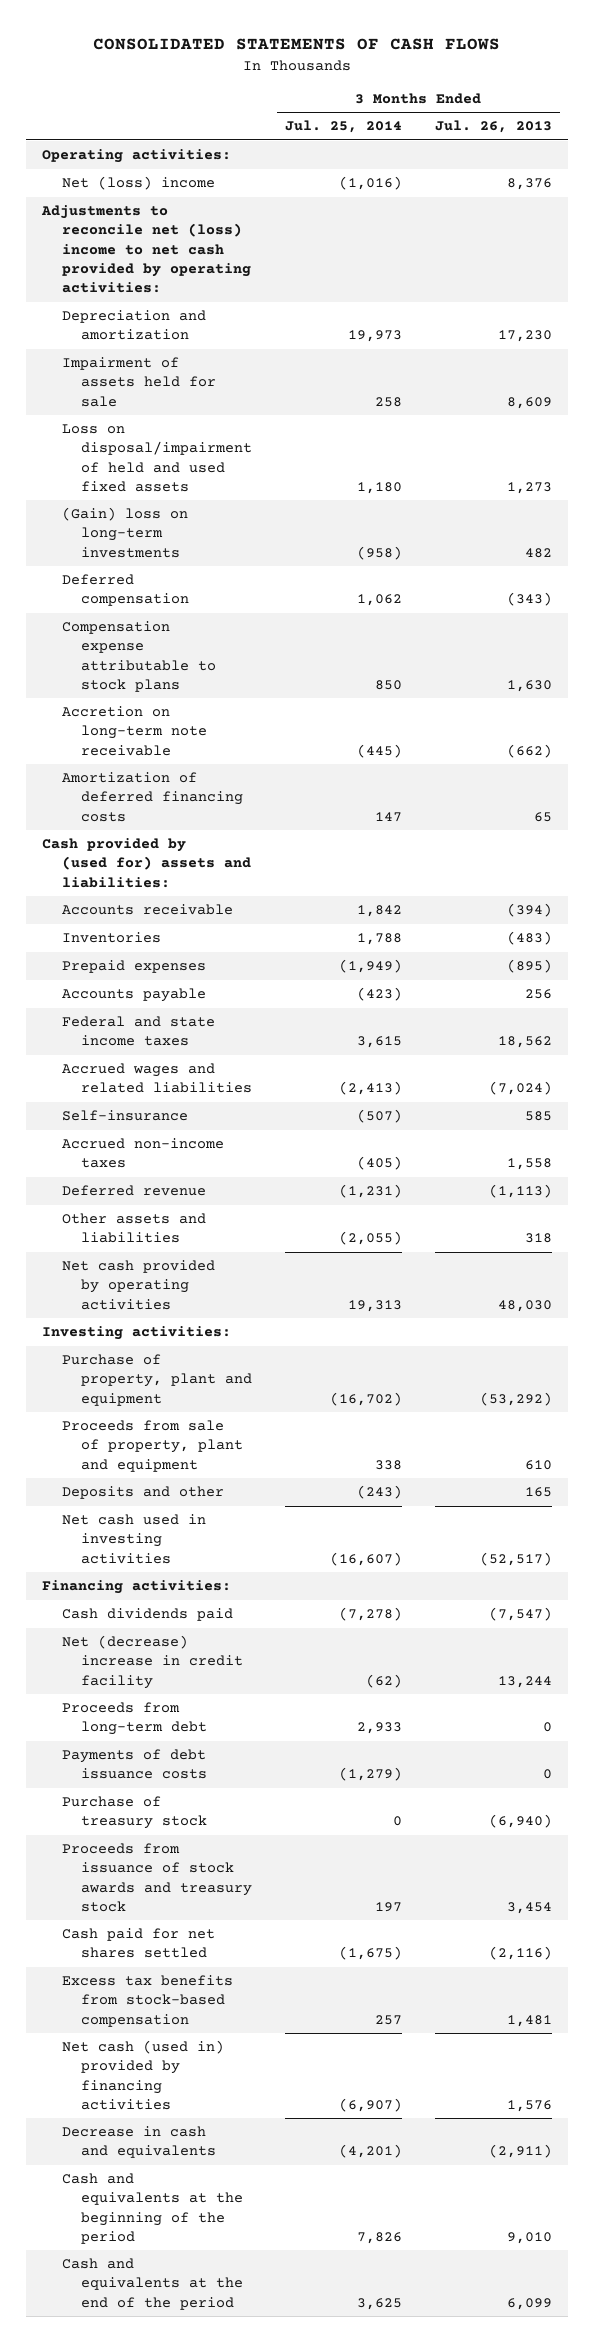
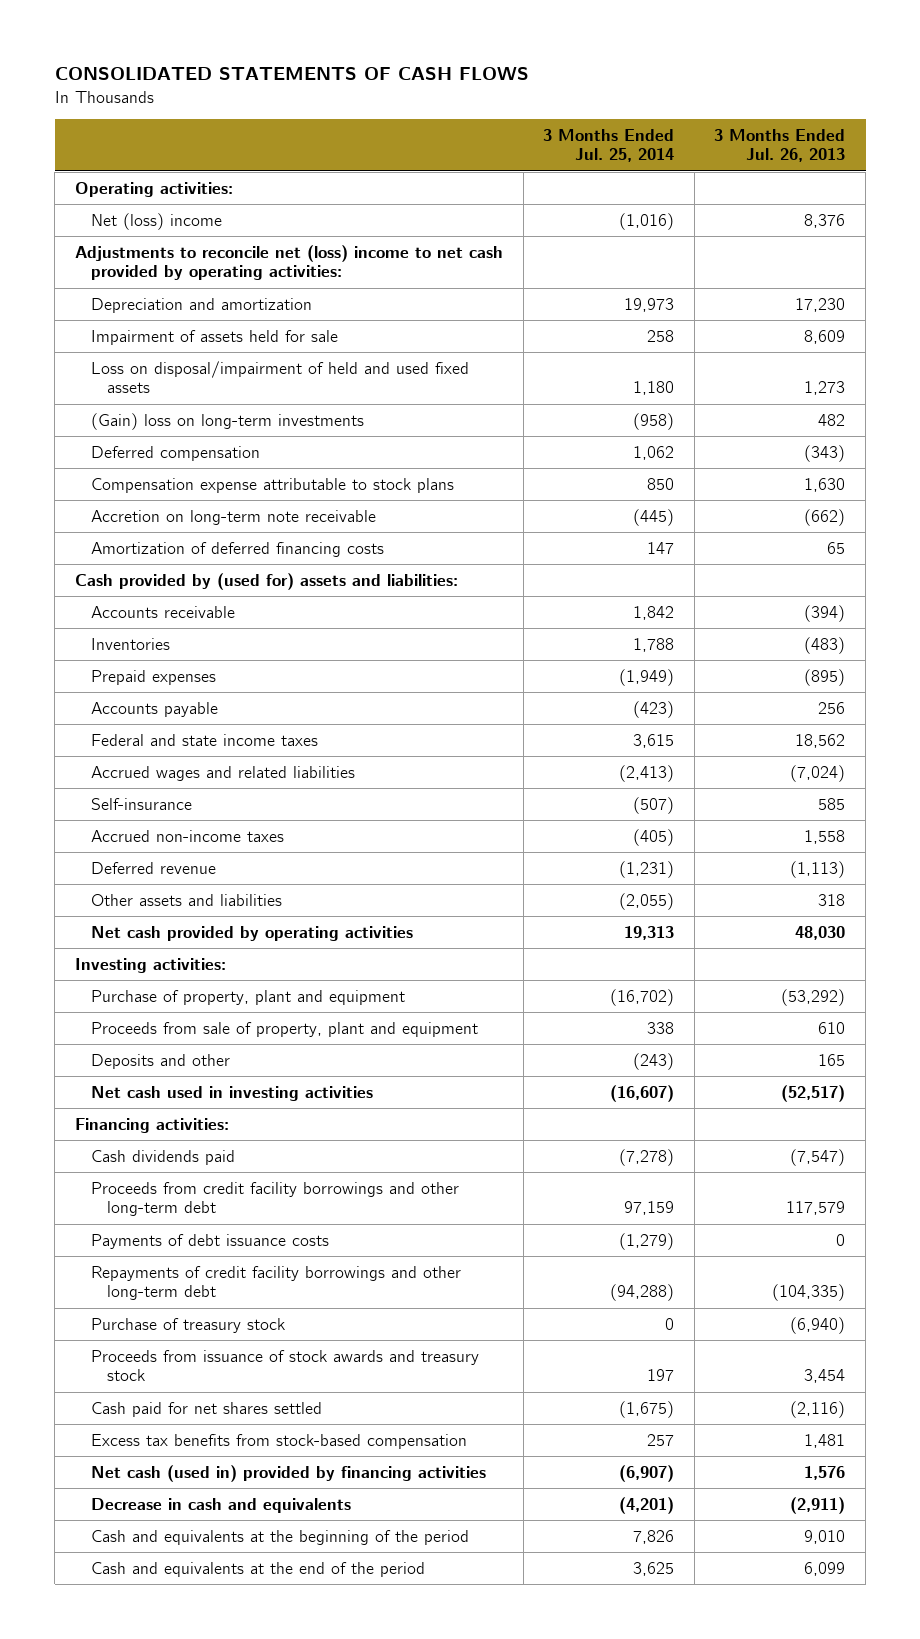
- Net (decrease) increase in credit facility | (62) | 13,244
- Proceeds from long-term debt | 2,933 | 0
+ Proceeds from credit facility borrowings and other long-term debt | 97,159 | 117,579
+ Repayments of credit facility borrowings and other long-term debt | (94,288) | (104,335)

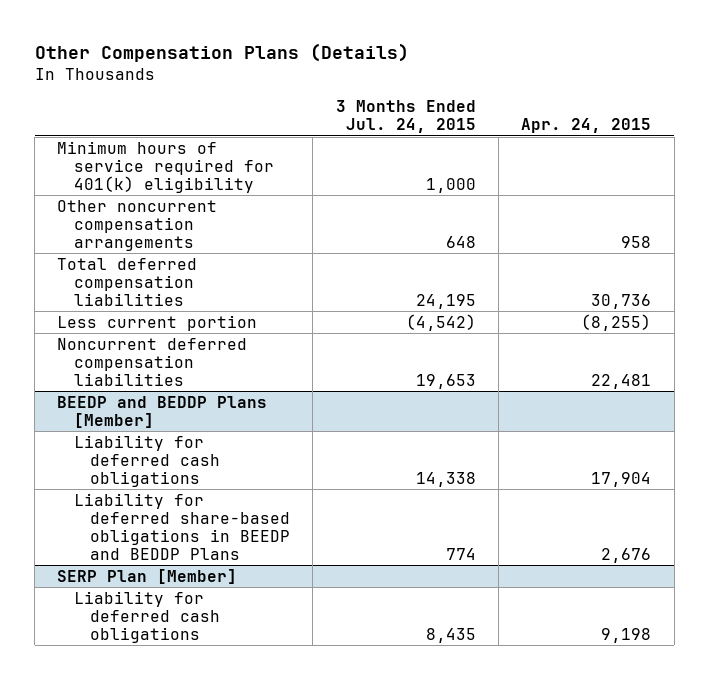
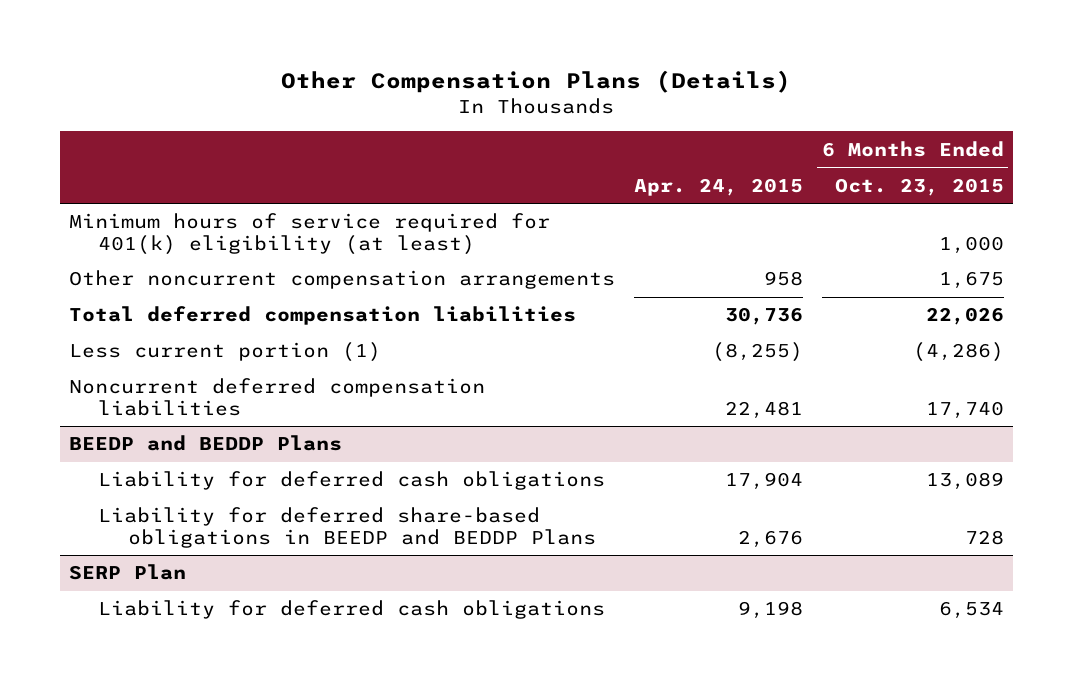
- | 3 Months Ended Jul. 24, 2015 | Apr. 24, 2015
+ | Apr. 24, 2015 | 6 Months Ended Oct. 23, 2015
- Minimum hours of service required for 401(k) eligibility | 1,000 |
+ Minimum hours of service required for 401(k) eligibility (at least) | | 1,000
- Less current portion | (4,542) | (8,255)
+ Less current portion (1) | (8,255) | (4,286)
- BEEDP and BEDDP Plans [Member]
+ BEEDP and BEDDP Plans
- SERP Plan [Member]
+ SERP Plan

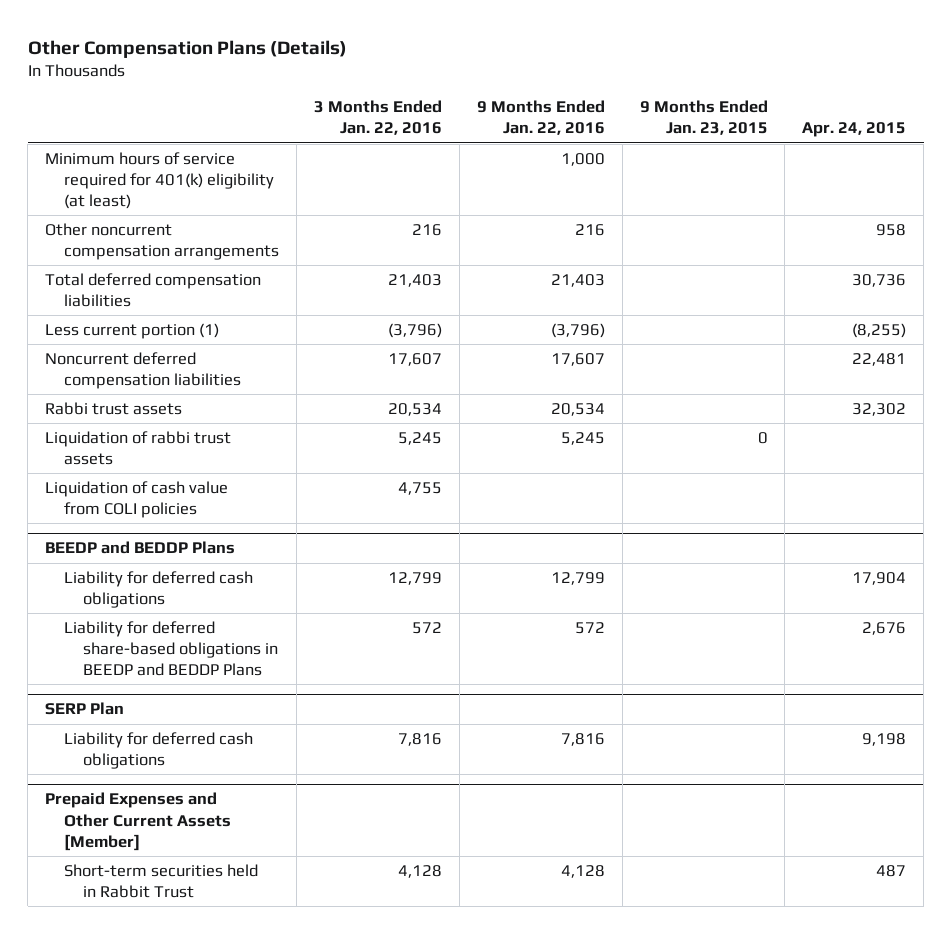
- | Apr. 24, 2015 | 6 Months Ended Oct. 23, 2015
+ | 3 Months Ended Jan. 22, 2016 | 9 Months Ended Jan. 22, 2016 | 9 Months Ended Jan. 23, 2015 | Apr. 24, 2015
+ Rabbi trust assets | 20,534 | 20,534 | | 32,302
+ Liquidation of rabbi trust assets | 5,245 | 5,245 | 0 |
+ Liquidation of cash value from COLI policies | 4,755 | | |
+ Prepaid Expenses and Other Current Assets [Member]
+ Short-term securities held in Rabbit Trust | 4,128 | 4,128 | | 487

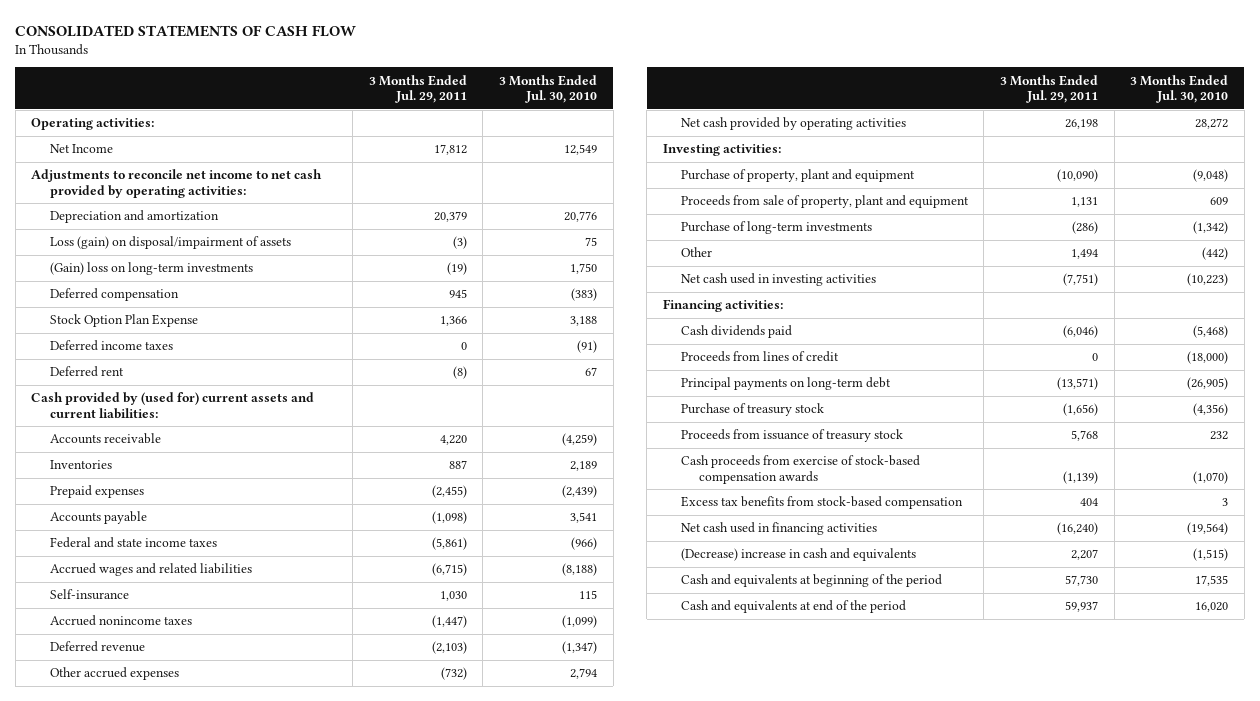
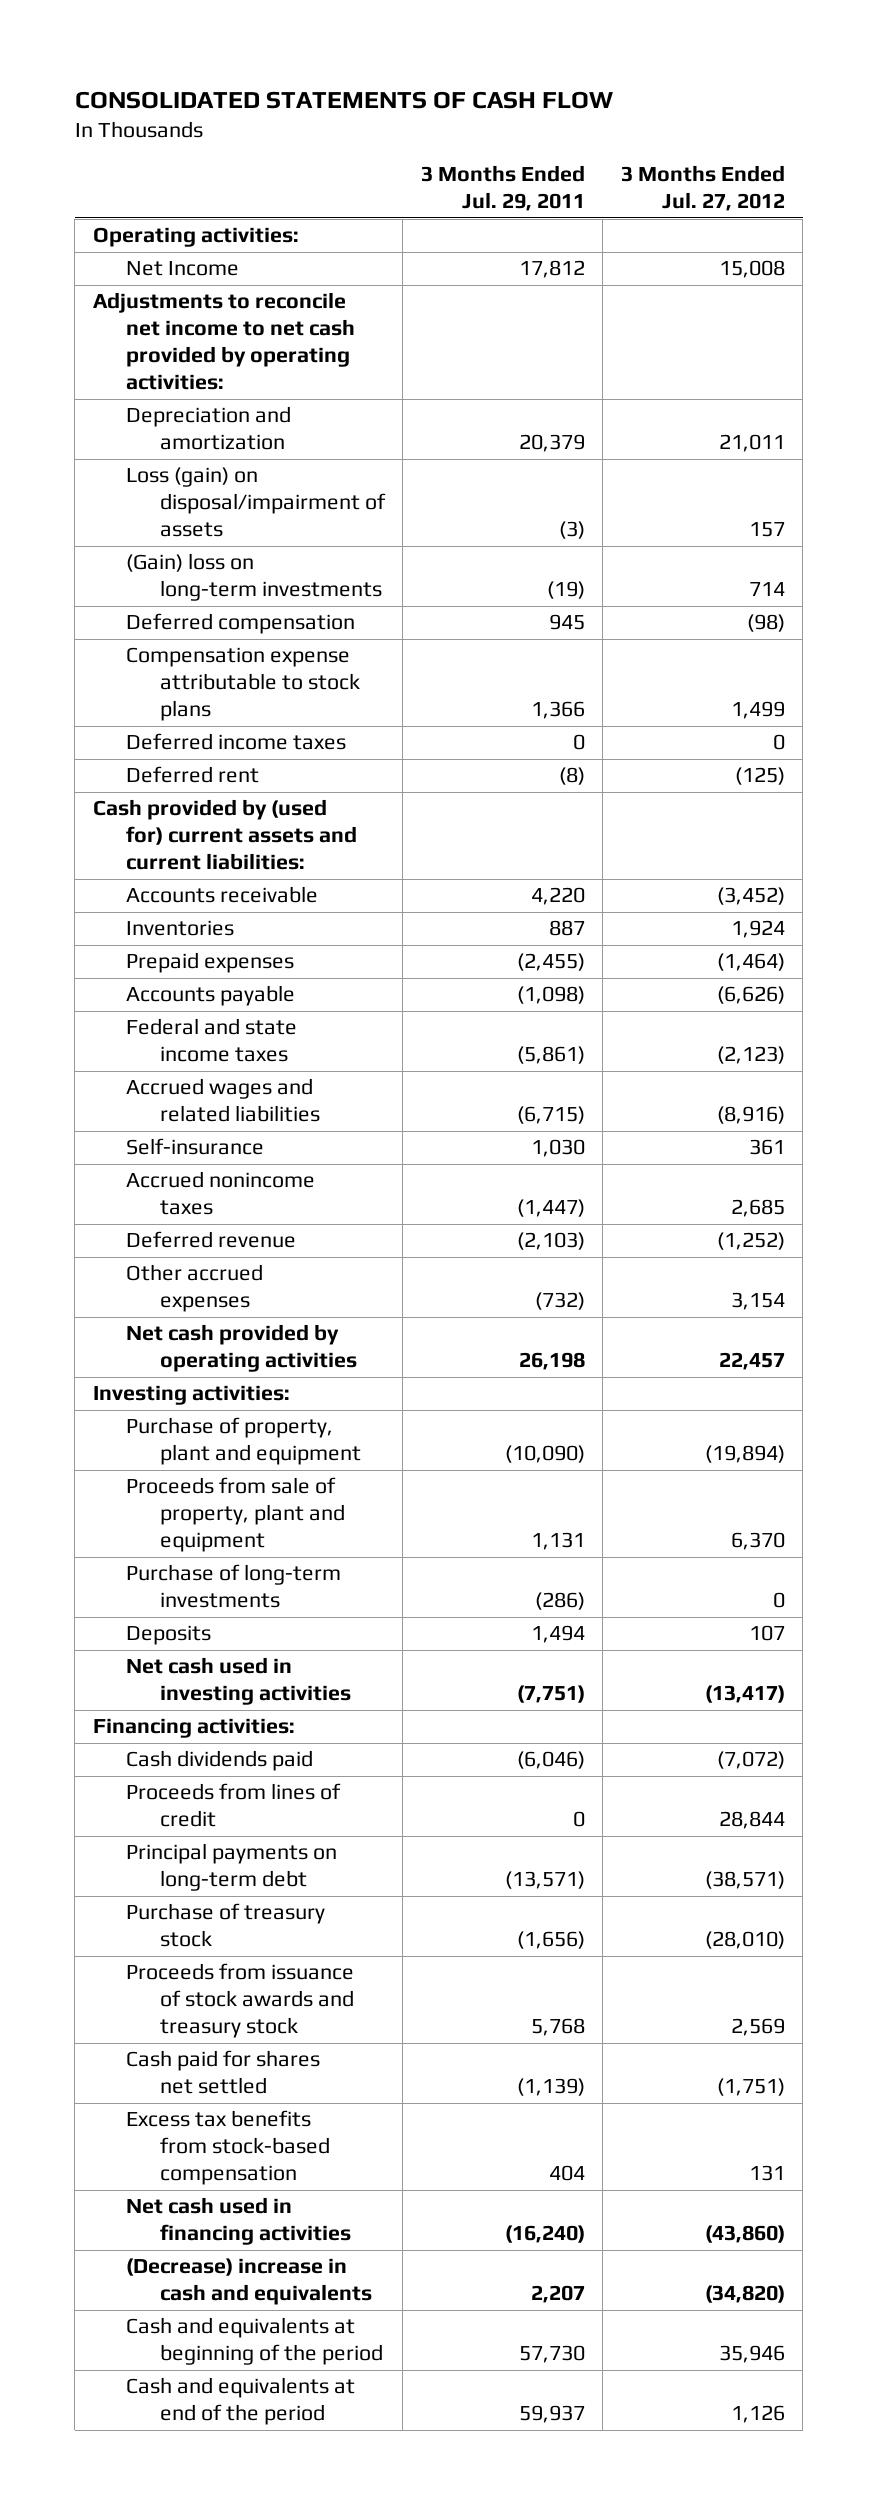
- | 3 Months Ended Jul. 29, 2011 | 3 Months Ended Jul. 30, 2010
+ | 3 Months Ended Jul. 29, 2011 | 3 Months Ended Jul. 27, 2012
- Stock Option Plan Expense | 1,366 | 3,188
+ Compensation expense attributable to stock plans | 1,366 | 1,499
- Other | 1,494 | (442)
+ Deposits | 1,494 | 107
- Proceeds from issuance of treasury stock | 5,768 | 232
- Cash proceeds from exercise of stock-based compensation awards | (1,139) | (1,070)
+ Proceeds from issuance of stock awards and treasury stock | 5,768 | 2,569
+ Cash paid for shares net settled | (1,139) | (1,751)

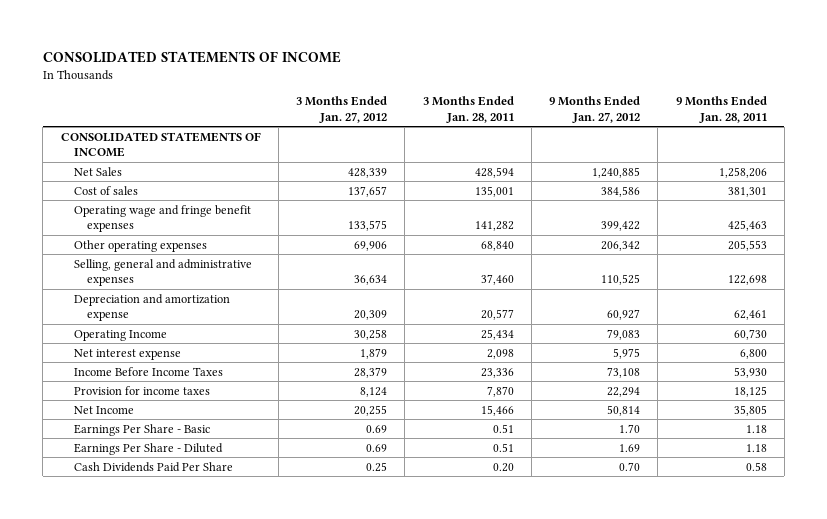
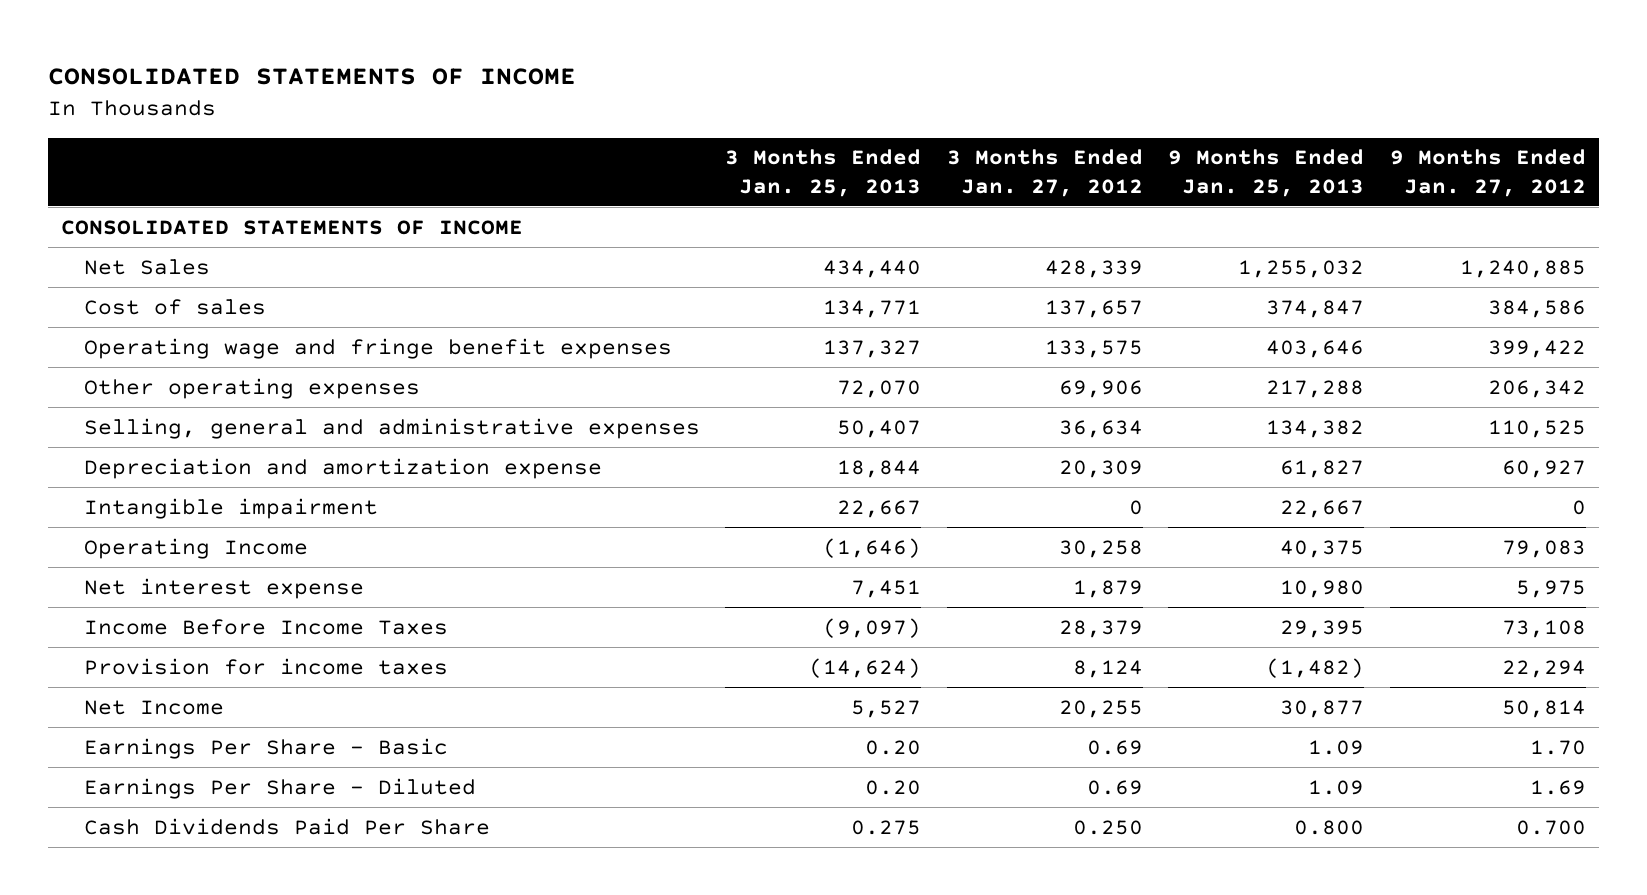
- | 3 Months Ended Jan. 27, 2012 | 3 Months Ended Jan. 28, 2011 | 9 Months Ended Jan. 27, 2012 | 9 Months Ended Jan. 28, 2011
+ | 3 Months Ended Jan. 25, 2013 | 3 Months Ended Jan. 27, 2012 | 9 Months Ended Jan. 25, 2013 | 9 Months Ended Jan. 27, 2012
+ Intangible impairment | 22,667 | 0 | 22,667 | 0
- Cash Dividends Paid Per Share | 0.25 | 0.20 | 0.70 | 0.58
+ Cash Dividends Paid Per Share | 0.275 | 0.250 | 0.800 | 0.700

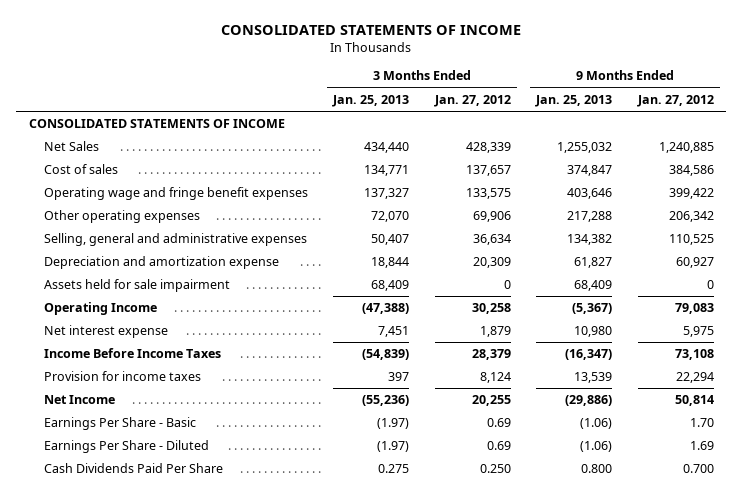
- Intangible impairment | 22,667 | 0 | 22,667 | 0
- Operating Income | (1,646) | 30,258 | 40,375 | 79,083
+ Assets held for sale impairment | 68,409 | 0 | 68,409 | 0
+ Operating Income | (47,388) | 30,258 | (5,367) | 79,083
- Income Before Income Taxes | (9,097) | 28,379 | 29,395 | 73,108
- Provision for income taxes | (14,624) | 8,124 | (1,482) | 22,294
- Net Income | 5,527 | 20,255 | 30,877 | 50,814
- Earnings Per Share - Basic | 0.20 | 0.69 | 1.09 | 1.70
- Earnings Per Share - Diluted | 0.20 | 0.69 | 1.09 | 1.69
+ Income Before Income Taxes | (54,839) | 28,379 | (16,347) | 73,108
+ Provision for income taxes | 397 | 8,124 | 13,539 | 22,294
+ Net Income | (55,236) | 20,255 | (29,886) | 50,814
+ Earnings Per Share - Basic | (1.97) | 0.69 | (1.06) | 1.70
+ Earnings Per Share - Diluted | (1.97) | 0.69 | (1.06) | 1.69

